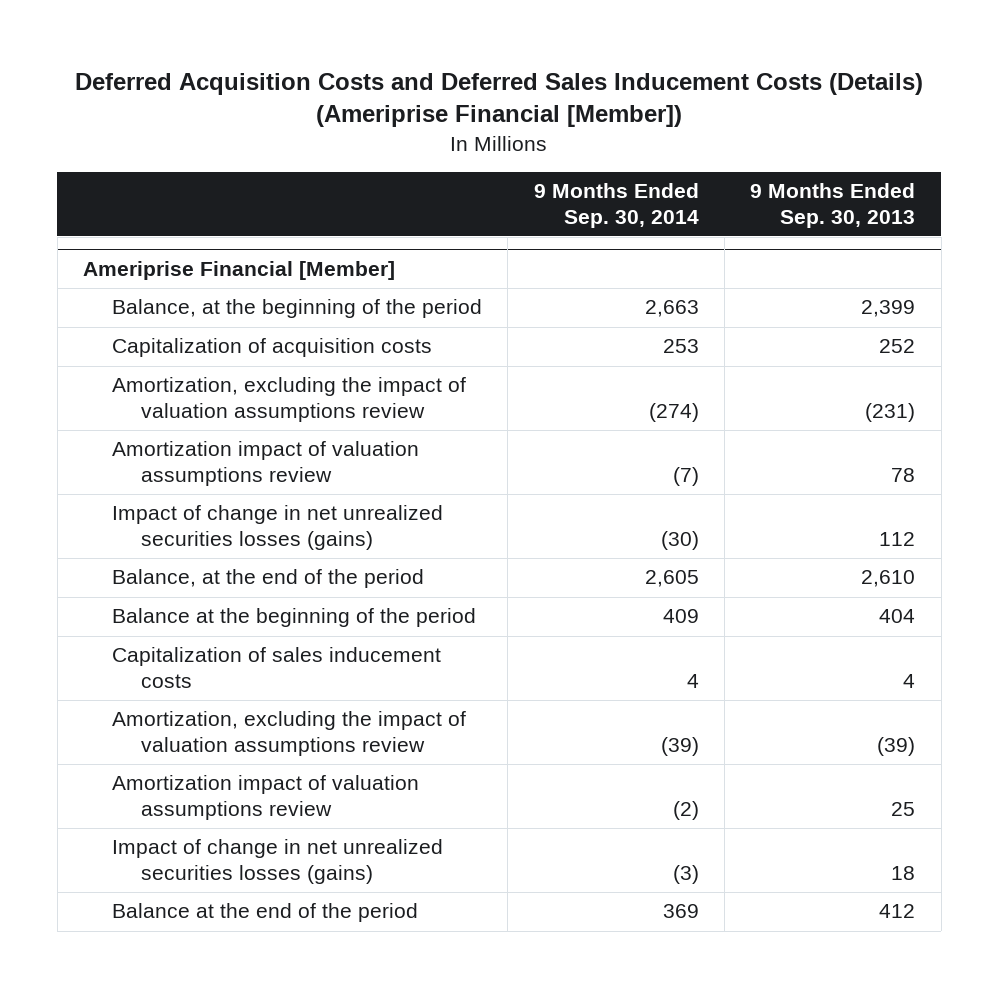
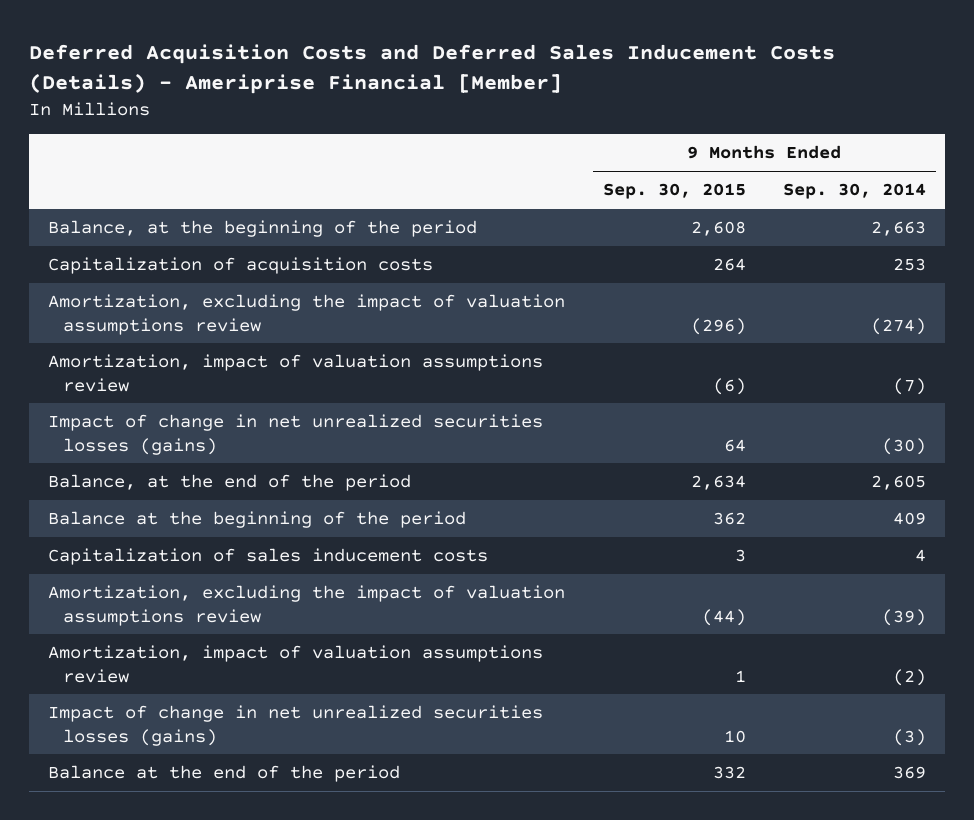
- Deferred Acquisition Costs and Deferred Sales Inducement Costs (Details) (Ameriprise Financial [Member])
+ Deferred Acquisition Costs and Deferred Sales Inducement Costs (Details) - Ameriprise Financial [Member]
- | 9 Months Ended Sep. 30, 2014 | 9 Months Ended Sep. 30, 2013
+ | 9 Months Ended Sep. 30, 2015 | 9 Months Ended Sep. 30, 2014
- Ameriprise Financial [Member]
- Amortization impact of valuation assumptions review | (7) | 78
+ Amortization, impact of valuation assumptions review | (6) | (7)
- Amortization impact of valuation assumptions review | (2) | 25
+ Amortization, impact of valuation assumptions review | 1 | (2)

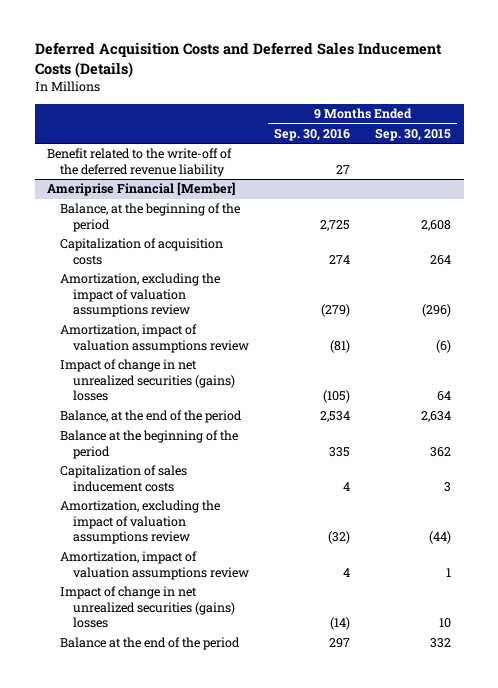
- Deferred Acquisition Costs and Deferred Sales Inducement Costs (Details) - Ameriprise Financial [Member]
+ Deferred Acquisition Costs and Deferred Sales Inducement Costs (Details)
- | 9 Months Ended Sep. 30, 2015 | 9 Months Ended Sep. 30, 2014
+ | 9 Months Ended Sep. 30, 2016 | 9 Months Ended Sep. 30, 2015
+ Benefit related to the write-off of the deferred revenue liability | 27 |
+ Ameriprise Financial [Member]
- Impact of change in net unrealized securities losses (gains) | 64 | (30)
+ Impact of change in net unrealized securities (gains) losses | (105) | 64
- Impact of change in net unrealized securities losses (gains) | 10 | (3)
+ Impact of change in net unrealized securities (gains) losses | (14) | 10

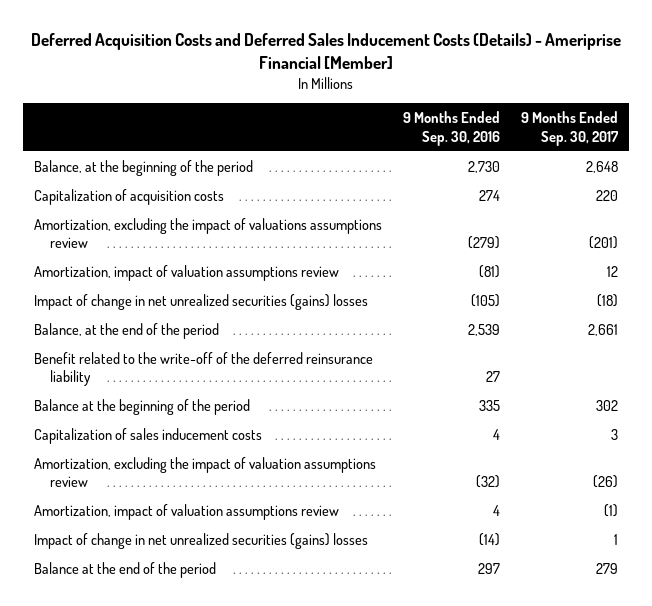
- Deferred Acquisition Costs and Deferred Sales Inducement Costs (Details)
+ Deferred Acquisition Costs and Deferred Sales Inducement Costs (Details) - Ameriprise Financial [Member]
- | 9 Months Ended Sep. 30, 2016 | 9 Months Ended Sep. 30, 2015
+ | 9 Months Ended Sep. 30, 2016 | 9 Months Ended Sep. 30, 2017
- Benefit related to the write-off of the deferred revenue liability | 27 |
- Ameriprise Financial [Member]
- Balance, at the beginning of the period | 2,725 | 2,608
+ Balance, at the beginning of the period | 2,730 | 2,648
- Amortization, excluding the impact of valuation assumptions review | (279) | (296)
+ Amortization, excluding the impact of valuations assumptions review | (279) | (201)
- Balance, at the end of the period | 2,534 | 2,634
+ Balance, at the end of the period | 2,539 | 2,661
+ Benefit related to the write-off of the deferred reinsurance liability | 27 |

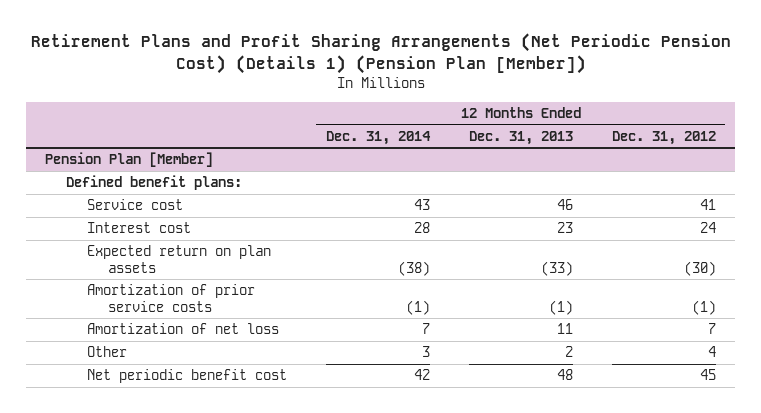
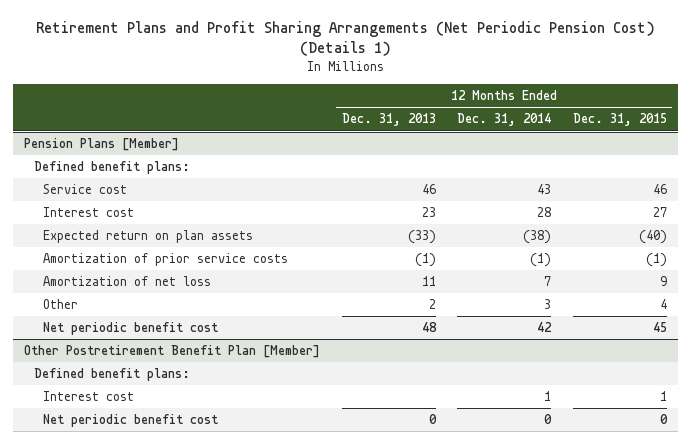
- Retirement Plans and Profit Sharing Arrangements (Net Periodic Pension Cost) (Details 1) (Pension Plan [Member])
+ Retirement Plans and Profit Sharing Arrangements (Net Periodic Pension Cost) (Details 1)
- | 12 Months Ended Dec. 31, 2014 | 12 Months Ended Dec. 31, 2013 | 12 Months Ended Dec. 31, 2012
+ | 12 Months Ended Dec. 31, 2013 | 12 Months Ended Dec. 31, 2014 | 12 Months Ended Dec. 31, 2015
- Pension Plan [Member]
+ Pension Plans [Member]
+ Other Postretirement Benefit Plan [Member]
+ Defined benefit plans:
+ Interest cost | | 1 | 1
+ Net periodic benefit cost | 0 | 0 | 0

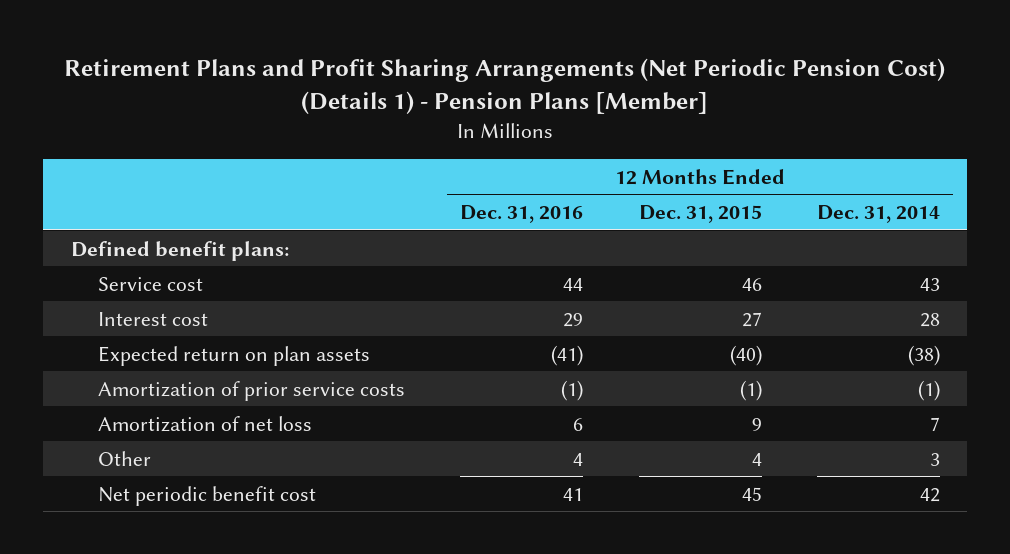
- Retirement Plans and Profit Sharing Arrangements (Net Periodic Pension Cost) (Details 1)
+ Retirement Plans and Profit Sharing Arrangements (Net Periodic Pension Cost) (Details 1) - Pension Plans [Member]
- | 12 Months Ended Dec. 31, 2013 | 12 Months Ended Dec. 31, 2014 | 12 Months Ended Dec. 31, 2015
+ | 12 Months Ended Dec. 31, 2016 | 12 Months Ended Dec. 31, 2015 | 12 Months Ended Dec. 31, 2014
- Pension Plans [Member]
- Other Postretirement Benefit Plan [Member]
- Defined benefit plans:
- Interest cost | | 1 | 1
- Net periodic benefit cost | 0 | 0 | 0

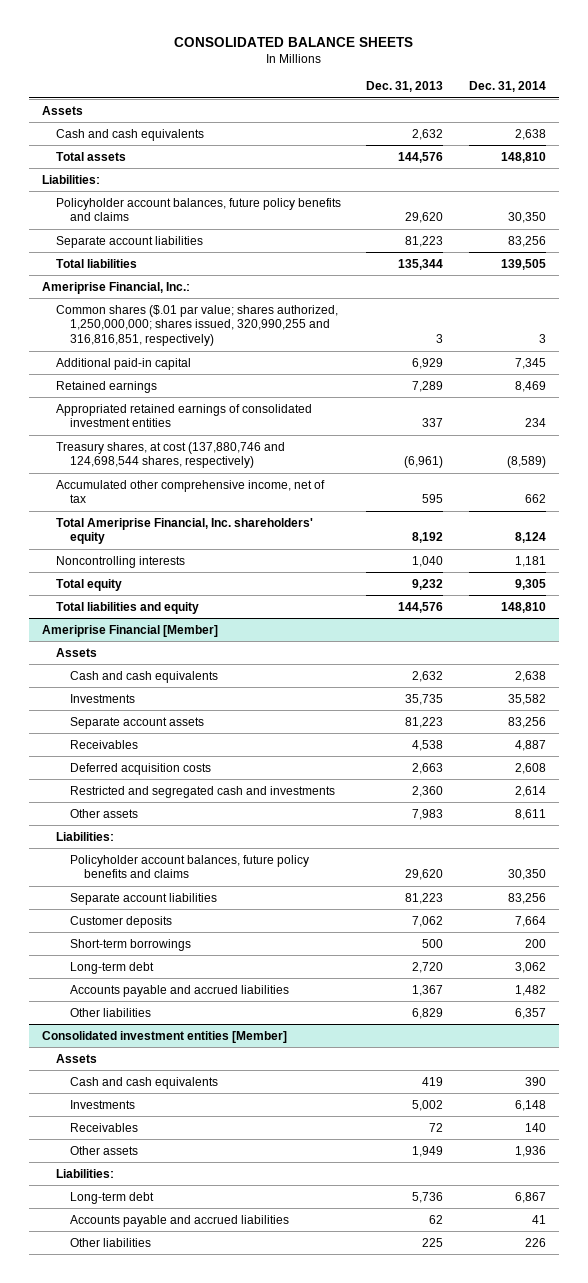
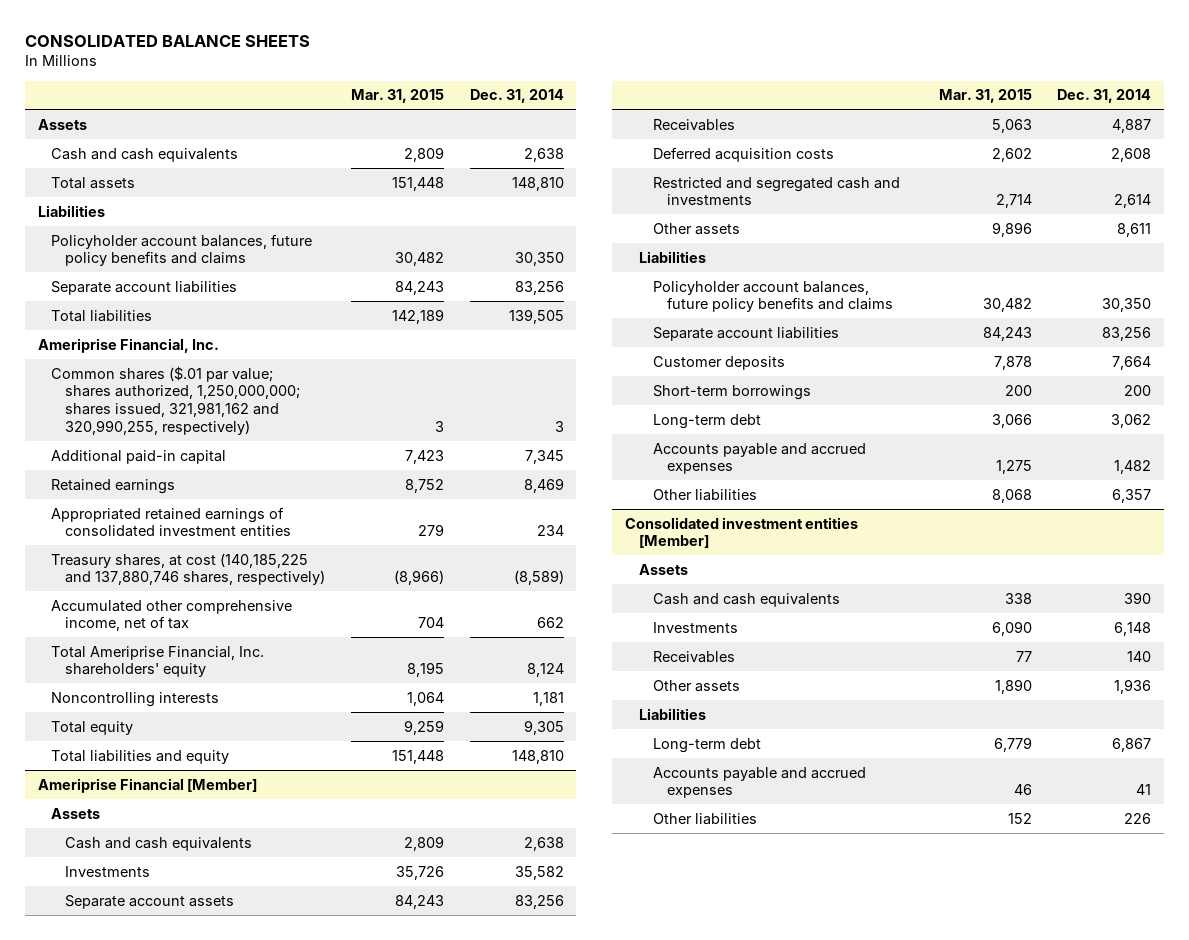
- | Dec. 31, 2013 | Dec. 31, 2014
+ | Mar. 31, 2015 | Dec. 31, 2014
- Liabilities:
+ Liabilities
- Ameriprise Financial, Inc.:
- Common shares ($.01 par value; shares authorized, 1,250,000,000; shares issued, 320,990,255 and 316,816,851, respectively) | 3 | 3
+ Ameriprise Financial, Inc.
+ Common shares ($.01 par value; shares authorized, 1,250,000,000; shares issued, 321,981,162 and 320,990,255, respectively) | 3 | 3
- Treasury shares, at cost (137,880,746 and 124,698,544 shares, respectively) | (6,961) | (8,589)
+ Treasury shares, at cost (140,185,225 and 137,880,746 shares, respectively) | (8,966) | (8,589)
@ Ameriprise Financial [Member]
- Liabilities:
+ Liabilities
- Accounts payable and accrued liabilities | 1,367 | 1,482
+ Accounts payable and accrued expenses | 1,275 | 1,482
@ Consolidated investment entities [Member]
- Liabilities:
+ Liabilities
- Accounts payable and accrued liabilities | 62 | 41
+ Accounts payable and accrued expenses | 46 | 41

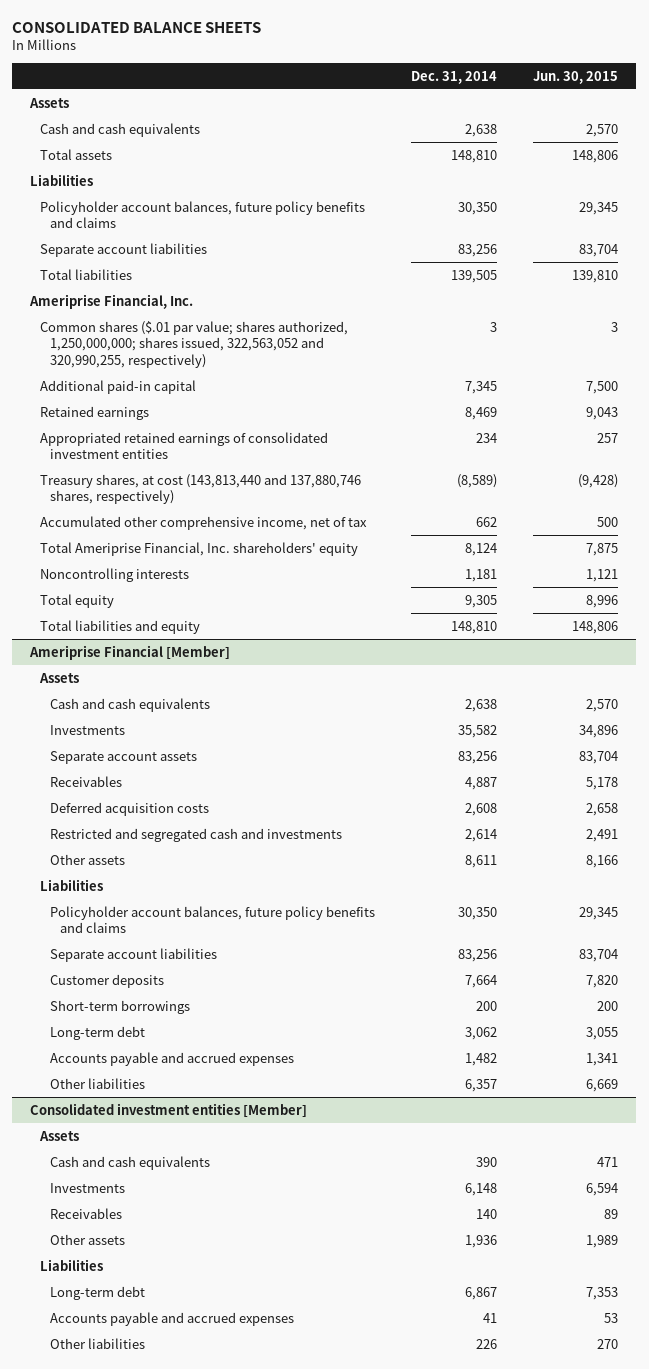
- | Mar. 31, 2015 | Dec. 31, 2014
+ | Dec. 31, 2014 | Jun. 30, 2015
- Common shares ($.01 par value; shares authorized, 1,250,000,000; shares issued, 321,981,162 and 320,990,255, respectively) | 3 | 3
+ Common shares ($.01 par value; shares authorized, 1,250,000,000; shares issued, 322,563,052 and 320,990,255, respectively) | 3 | 3
- Treasury shares, at cost (140,185,225 and 137,880,746 shares, respectively) | (8,966) | (8,589)
+ Treasury shares, at cost (143,813,440 and 137,880,746 shares, respectively) | (8,589) | (9,428)

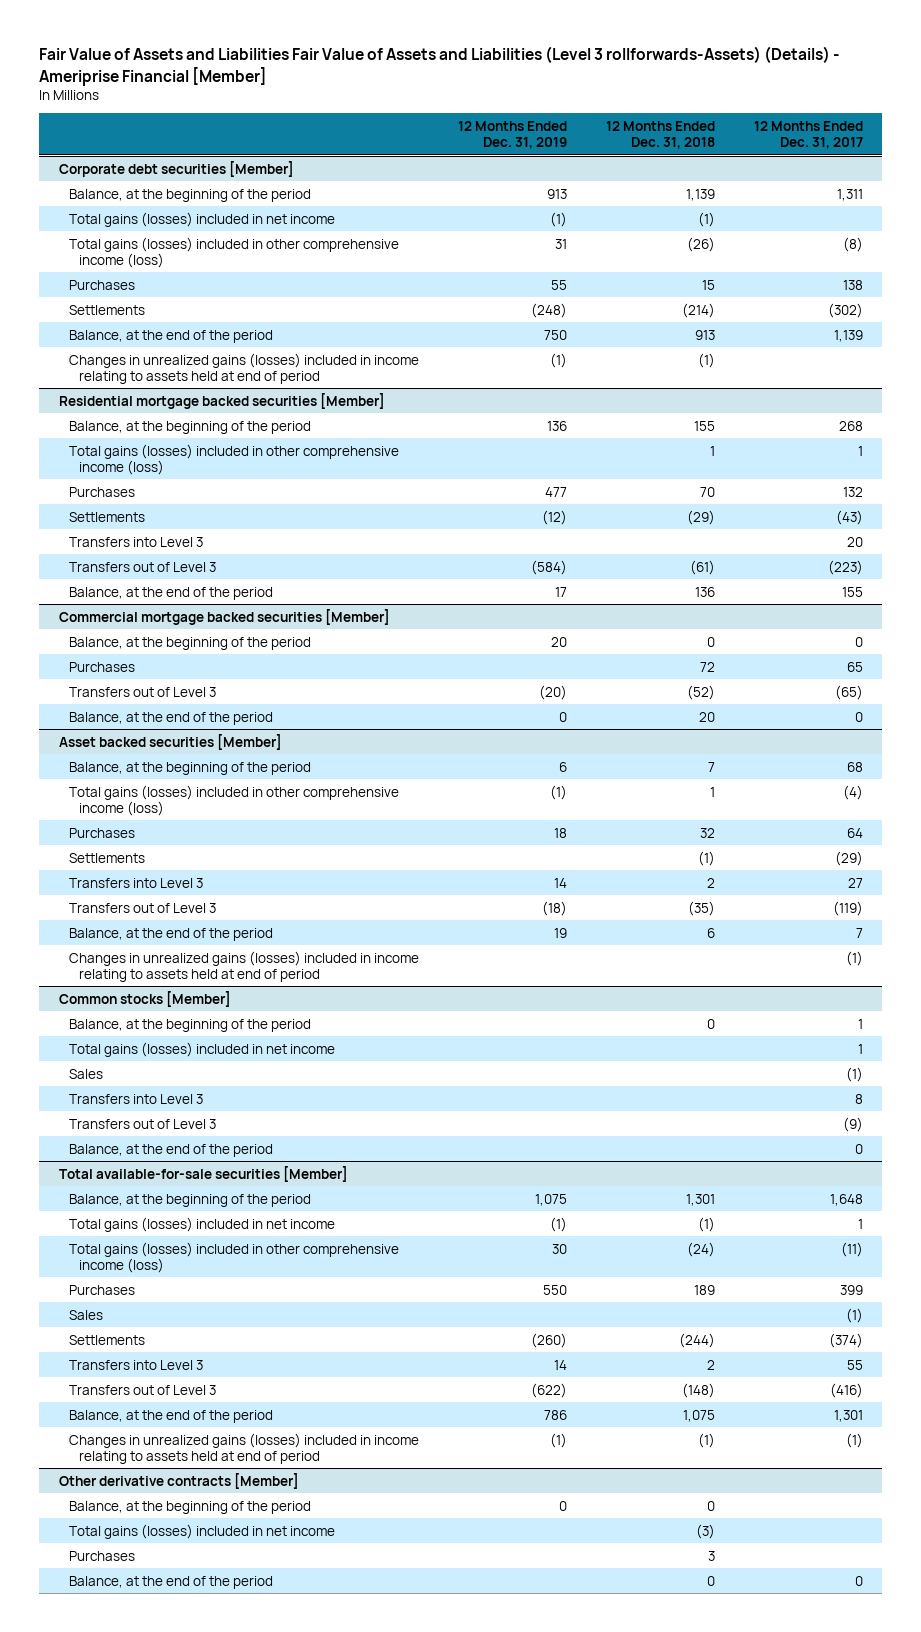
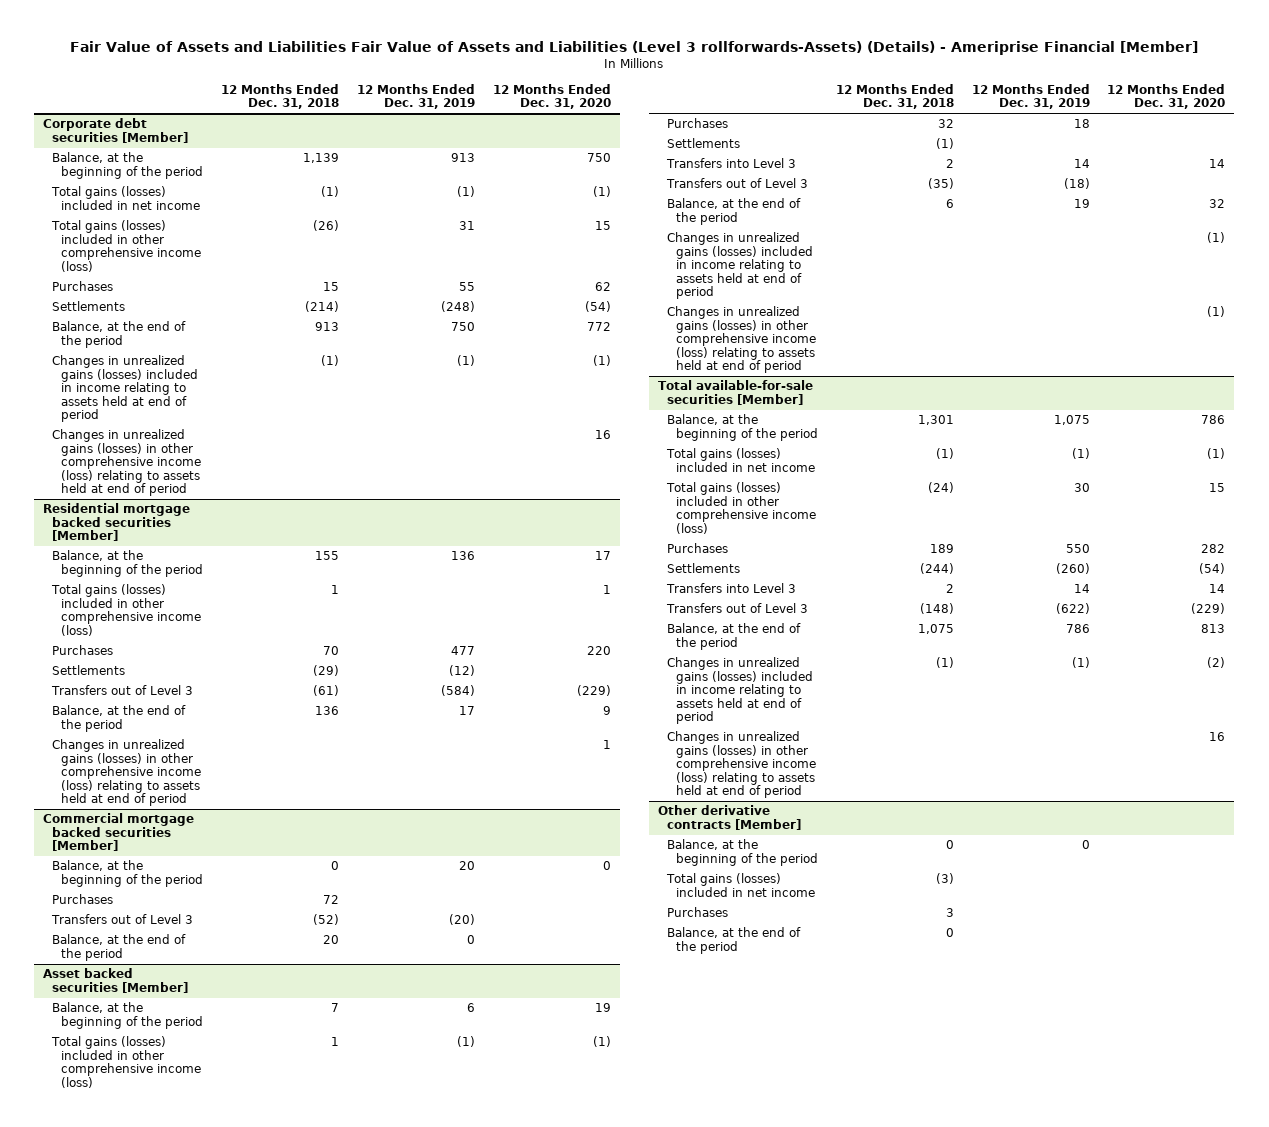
- | 12 Months Ended Dec. 31, 2019 | 12 Months Ended Dec. 31, 2018 | 12 Months Ended Dec. 31, 2017
+ | 12 Months Ended Dec. 31, 2018 | 12 Months Ended Dec. 31, 2019 | 12 Months Ended Dec. 31, 2020
@ Corporate debt securities [Member]
+ Changes in unrealized gains (losses) in other comprehensive income (loss) relating to assets held at end of period | | | 16
@ Residential mortgage backed securities [Member]
- Transfers into Level 3 | | | 20
+ Changes in unrealized gains (losses) in other comprehensive income (loss) relating to assets held at end of period | | | 1
- Common stocks [Member]
- Balance, at the beginning of the period | | 0 | 1
- Total gains (losses) included in net income | | | 1
- Sales | | | (1)
- Transfers into Level 3 | | | 8
- Transfers out of Level 3 | | | (9)
- Balance, at the end of the period | | | 0
@ Asset backed securities [Member]
+ Changes in unrealized gains (losses) in other comprehensive income (loss) relating to assets held at end of period | | | (1)
@ Total available-for-sale securities [Member]
- Sales | | | (1)
+ Changes in unrealized gains (losses) in other comprehensive income (loss) relating to assets held at end of period | | | 16

